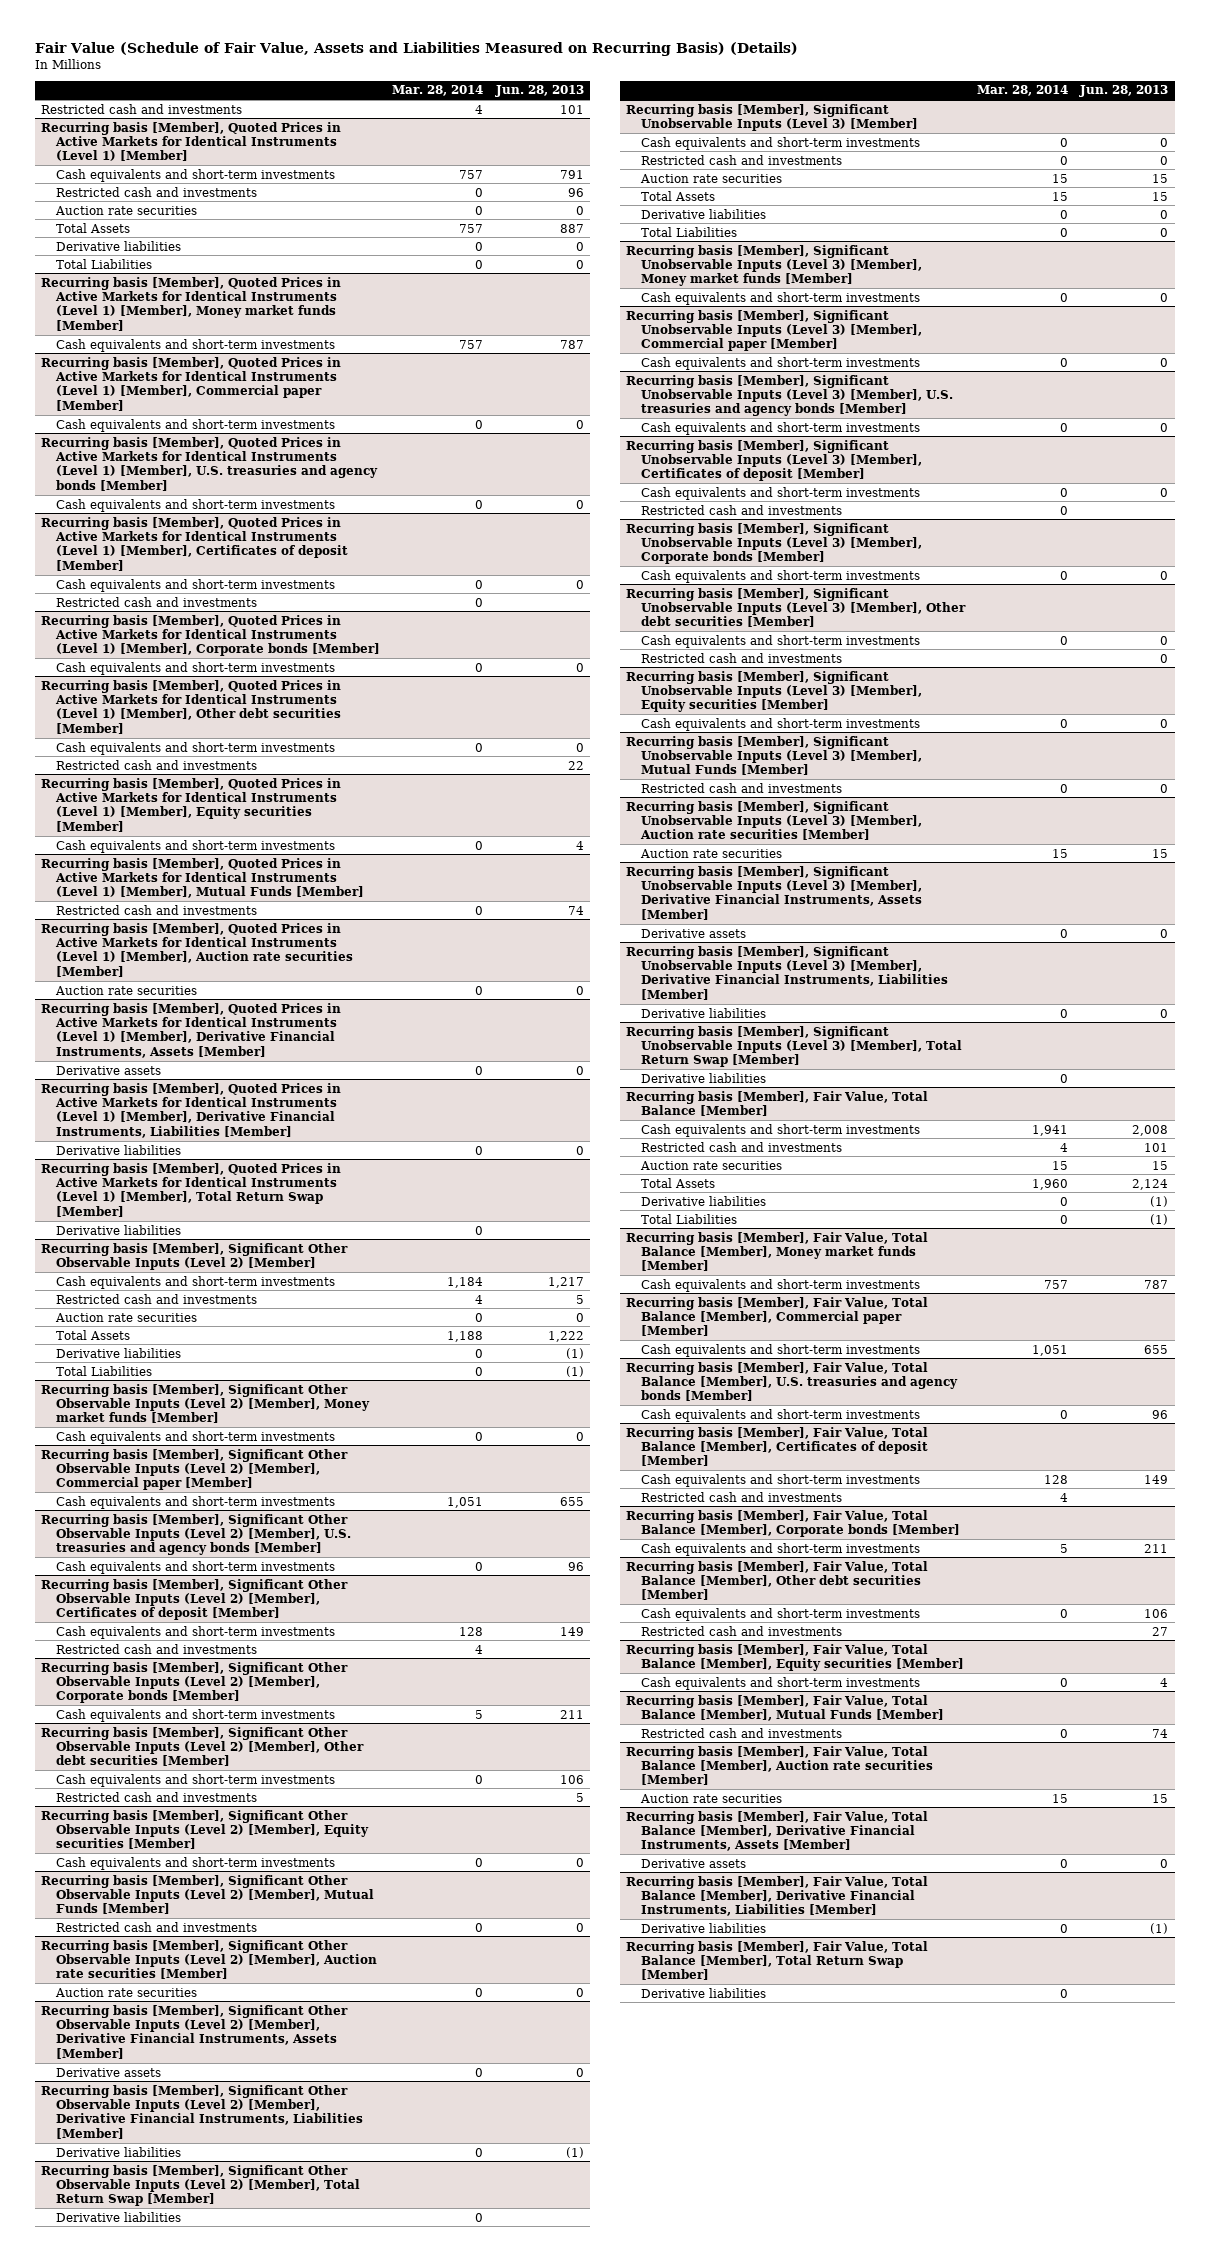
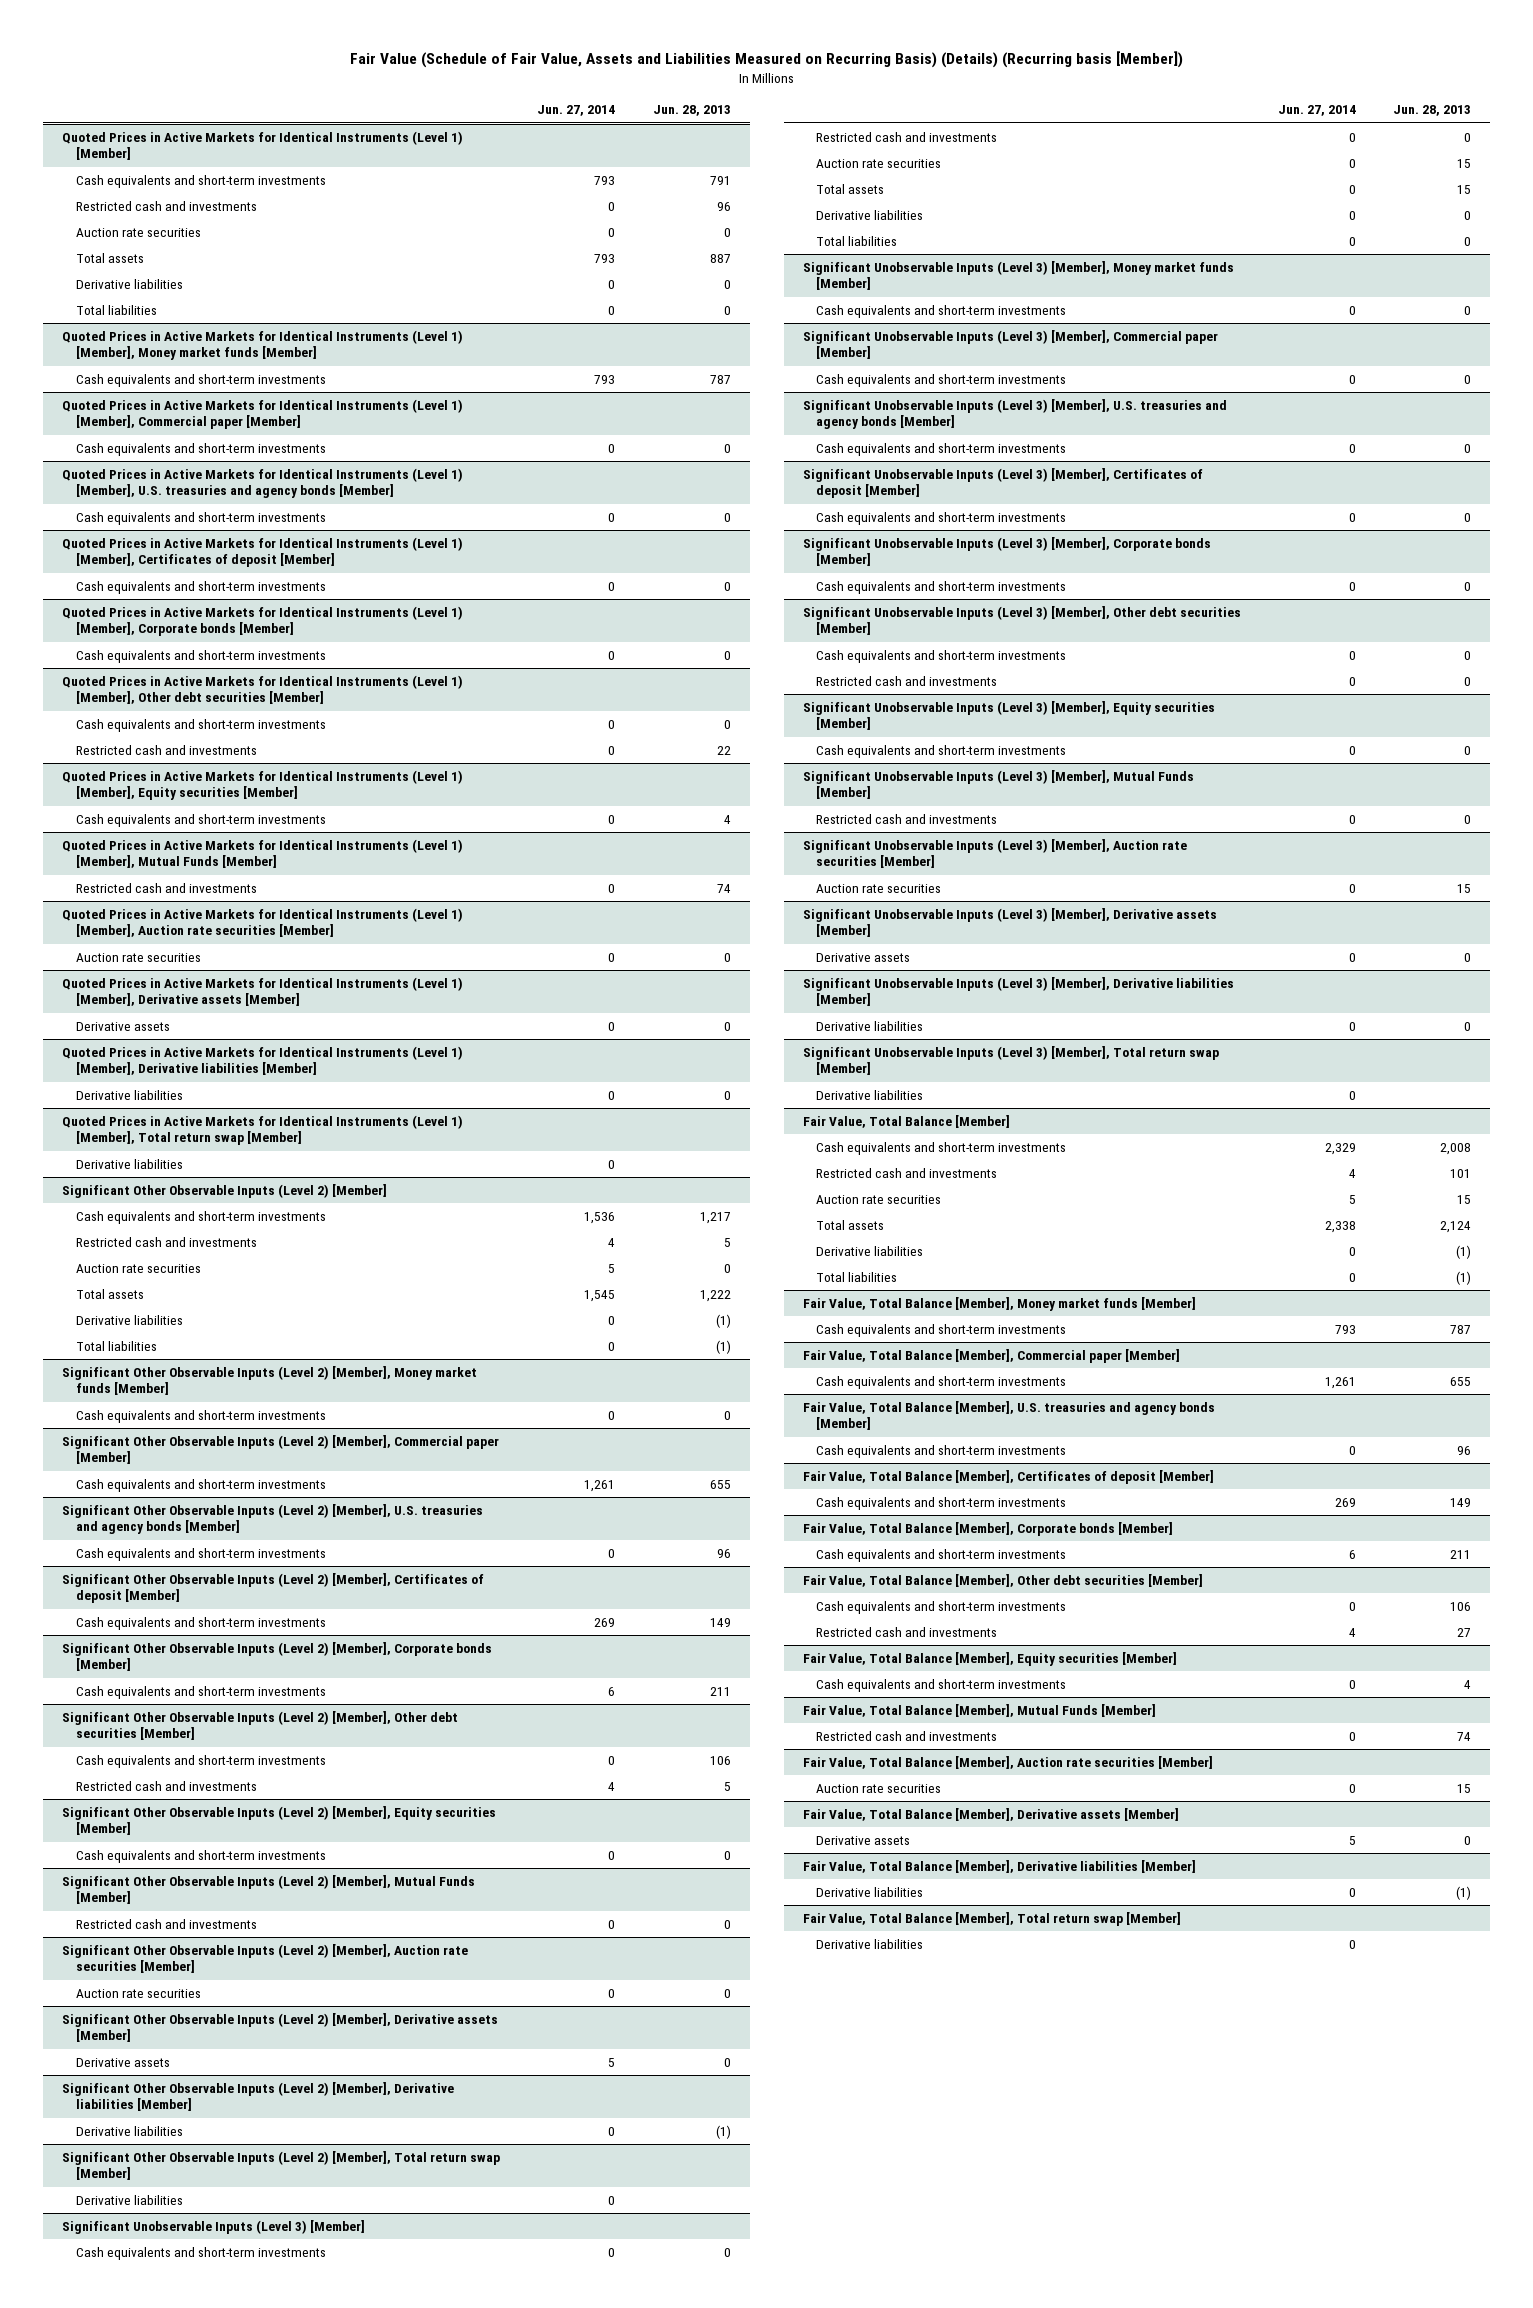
- Fair Value (Schedule of Fair Value, Assets and Liabilities Measured on Recurring Basis) (Details)
+ Fair Value (Schedule of Fair Value, Assets and Liabilities Measured on Recurring Basis) (Details) (Recurring basis [Member])
- | Mar. 28, 2014 | Jun. 28, 2013
+ | Jun. 27, 2014 | Jun. 28, 2013
- Restricted cash and investments | 4 | 101
- Recurring basis [Member], Quoted Prices in Active Markets for Identical Instruments (Level 1) [Member]
+ Quoted Prices in Active Markets for Identical Instruments (Level 1) [Member]
- Total Assets | 757 | 887
+ Total assets | 793 | 887
- Total Liabilities | 0 | 0
- Recurring basis [Member], Quoted Prices in Active Markets for Identical Instruments (Level 1) [Member], Money market funds [Member]
+ Total liabilities | 0 | 0
+ Quoted Prices in Active Markets for Identical Instruments (Level 1) [Member], Money market funds [Member]
- Recurring basis [Member], Quoted Prices in Active Markets for Identical Instruments (Level 1) [Member], Commercial paper [Member]
+ Quoted Prices in Active Markets for Identical Instruments (Level 1) [Member], Commercial paper [Member]
- Recurring basis [Member], Quoted Prices in Active Markets for Identical Instruments (Level 1) [Member], U.S. treasuries and agency bonds [Member]
+ Quoted Prices in Active Markets for Identical Instruments (Level 1) [Member], U.S. treasuries and agency bonds [Member]
- Recurring basis [Member], Quoted Prices in Active Markets for Identical Instruments (Level 1) [Member], Certificates of deposit [Member]
+ Quoted Prices in Active Markets for Identical Instruments (Level 1) [Member], Certificates of deposit [Member]
- Restricted cash and investments | 0 |
- Recurring basis [Member], Quoted Prices in Active Markets for Identical Instruments (Level 1) [Member], Corporate bonds [Member]
+ Quoted Prices in Active Markets for Identical Instruments (Level 1) [Member], Corporate bonds [Member]
- Recurring basis [Member], Quoted Prices in Active Markets for Identical Instruments (Level 1) [Member], Other debt securities [Member]
+ Quoted Prices in Active Markets for Identical Instruments (Level 1) [Member], Other debt securities [Member]
- Recurring basis [Member], Quoted Prices in Active Markets for Identical Instruments (Level 1) [Member], Equity securities [Member]
+ Quoted Prices in Active Markets for Identical Instruments (Level 1) [Member], Equity securities [Member]
- Recurring basis [Member], Quoted Prices in Active Markets for Identical Instruments (Level 1) [Member], Mutual Funds [Member]
+ Quoted Prices in Active Markets for Identical Instruments (Level 1) [Member], Mutual Funds [Member]
- Recurring basis [Member], Quoted Prices in Active Markets for Identical Instruments (Level 1) [Member], Auction rate securities [Member]
+ Quoted Prices in Active Markets for Identical Instruments (Level 1) [Member], Auction rate securities [Member]
- Recurring basis [Member], Quoted Prices in Active Markets for Identical Instruments (Level 1) [Member], Derivative Financial Instruments, Assets [Member]
+ Quoted Prices in Active Markets for Identical Instruments (Level 1) [Member], Derivative assets [Member]
- Recurring basis [Member], Quoted Prices in Active Markets for Identical Instruments (Level 1) [Member], Derivative Financial Instruments, Liabilities [Member]
+ Quoted Prices in Active Markets for Identical Instruments (Level 1) [Member], Derivative liabilities [Member]
- Recurring basis [Member], Quoted Prices in Active Markets for Identical Instruments (Level 1) [Member], Total Return Swap [Member]
+ Quoted Prices in Active Markets for Identical Instruments (Level 1) [Member], Total return swap [Member]
- Recurring basis [Member], Significant Other Observable Inputs (Level 2) [Member]
+ Significant Other Observable Inputs (Level 2) [Member]
- Total Assets | 1,188 | 1,222
+ Total assets | 1,545 | 1,222
- Total Liabilities | 0 | (1)
- Recurring basis [Member], Significant Other Observable Inputs (Level 2) [Member], Money market funds [Member]
+ Total liabilities | 0 | (1)
+ Significant Other Observable Inputs (Level 2) [Member], Money market funds [Member]
- Recurring basis [Member], Significant Other Observable Inputs (Level 2) [Member], Commercial paper [Member]
+ Significant Other Observable Inputs (Level 2) [Member], Commercial paper [Member]
- Recurring basis [Member], Significant Other Observable Inputs (Level 2) [Member], U.S. treasuries and agency bonds [Member]
+ Significant Other Observable Inputs (Level 2) [Member], U.S. treasuries and agency bonds [Member]
- Recurring basis [Member], Significant Other Observable Inputs (Level 2) [Member], Certificates of deposit [Member]
+ Significant Other Observable Inputs (Level 2) [Member], Certificates of deposit [Member]
- Restricted cash and investments | 4 |
- Recurring basis [Member], Significant Other Observable Inputs (Level 2) [Member], Corporate bonds [Member]
+ Significant Other Observable Inputs (Level 2) [Member], Corporate bonds [Member]
- Recurring basis [Member], Significant Other Observable Inputs (Level 2) [Member], Other debt securities [Member]
+ Significant Other Observable Inputs (Level 2) [Member], Other debt securities [Member]
- Recurring basis [Member], Significant Other Observable Inputs (Level 2) [Member], Equity securities [Member]
+ Significant Other Observable Inputs (Level 2) [Member], Equity securities [Member]
- Recurring basis [Member], Significant Other Observable Inputs (Level 2) [Member], Mutual Funds [Member]
+ Significant Other Observable Inputs (Level 2) [Member], Mutual Funds [Member]
- Recurring basis [Member], Significant Other Observable Inputs (Level 2) [Member], Auction rate securities [Member]
+ Significant Other Observable Inputs (Level 2) [Member], Auction rate securities [Member]
- Recurring basis [Member], Significant Other Observable Inputs (Level 2) [Member], Derivative Financial Instruments, Assets [Member]
+ Significant Other Observable Inputs (Level 2) [Member], Derivative assets [Member]
- Recurring basis [Member], Significant Other Observable Inputs (Level 2) [Member], Derivative Financial Instruments, Liabilities [Member]
+ Significant Other Observable Inputs (Level 2) [Member], Derivative liabilities [Member]
- Recurring basis [Member], Significant Other Observable Inputs (Level 2) [Member], Total Return Swap [Member]
+ Significant Other Observable Inputs (Level 2) [Member], Total return swap [Member]
- Recurring basis [Member], Significant Unobservable Inputs (Level 3) [Member]
+ Significant Unobservable Inputs (Level 3) [Member]
- Total Assets | 15 | 15
+ Total assets | 0 | 15
- Total Liabilities | 0 | 0
- Recurring basis [Member], Significant Unobservable Inputs (Level 3) [Member], Money market funds [Member]
+ Total liabilities | 0 | 0
+ Significant Unobservable Inputs (Level 3) [Member], Money market funds [Member]
- Recurring basis [Member], Significant Unobservable Inputs (Level 3) [Member], Commercial paper [Member]
+ Significant Unobservable Inputs (Level 3) [Member], Commercial paper [Member]
- Recurring basis [Member], Significant Unobservable Inputs (Level 3) [Member], U.S. treasuries and agency bonds [Member]
+ Significant Unobservable Inputs (Level 3) [Member], U.S. treasuries and agency bonds [Member]
- Recurring basis [Member], Significant Unobservable Inputs (Level 3) [Member], Certificates of deposit [Member]
+ Significant Unobservable Inputs (Level 3) [Member], Certificates of deposit [Member]
- Restricted cash and investments | 0 |
- Recurring basis [Member], Significant Unobservable Inputs (Level 3) [Member], Corporate bonds [Member]
+ Significant Unobservable Inputs (Level 3) [Member], Corporate bonds [Member]
- Recurring basis [Member], Significant Unobservable Inputs (Level 3) [Member], Other debt securities [Member]
+ Significant Unobservable Inputs (Level 3) [Member], Other debt securities [Member]
- Recurring basis [Member], Significant Unobservable Inputs (Level 3) [Member], Equity securities [Member]
+ Significant Unobservable Inputs (Level 3) [Member], Equity securities [Member]
- Recurring basis [Member], Significant Unobservable Inputs (Level 3) [Member], Mutual Funds [Member]
+ Significant Unobservable Inputs (Level 3) [Member], Mutual Funds [Member]
- Recurring basis [Member], Significant Unobservable Inputs (Level 3) [Member], Auction rate securities [Member]
+ Significant Unobservable Inputs (Level 3) [Member], Auction rate securities [Member]
- Recurring basis [Member], Significant Unobservable Inputs (Level 3) [Member], Derivative Financial Instruments, Assets [Member]
+ Significant Unobservable Inputs (Level 3) [Member], Derivative assets [Member]
- Recurring basis [Member], Significant Unobservable Inputs (Level 3) [Member], Derivative Financial Instruments, Liabilities [Member]
+ Significant Unobservable Inputs (Level 3) [Member], Derivative liabilities [Member]
- Recurring basis [Member], Significant Unobservable Inputs (Level 3) [Member], Total Return Swap [Member]
+ Significant Unobservable Inputs (Level 3) [Member], Total return swap [Member]
- Recurring basis [Member], Fair Value, Total Balance [Member]
+ Fair Value, Total Balance [Member]
- Total Assets | 1,960 | 2,124
+ Total assets | 2,338 | 2,124
- Total Liabilities | 0 | (1)
- Recurring basis [Member], Fair Value, Total Balance [Member], Money market funds [Member]
+ Total liabilities | 0 | (1)
+ Fair Value, Total Balance [Member], Money market funds [Member]
- Recurring basis [Member], Fair Value, Total Balance [Member], Commercial paper [Member]
+ Fair Value, Total Balance [Member], Commercial paper [Member]
- Recurring basis [Member], Fair Value, Total Balance [Member], U.S. treasuries and agency bonds [Member]
+ Fair Value, Total Balance [Member], U.S. treasuries and agency bonds [Member]
- Recurring basis [Member], Fair Value, Total Balance [Member], Certificates of deposit [Member]
+ Fair Value, Total Balance [Member], Certificates of deposit [Member]
- Restricted cash and investments | 4 |
- Recurring basis [Member], Fair Value, Total Balance [Member], Corporate bonds [Member]
+ Fair Value, Total Balance [Member], Corporate bonds [Member]
- Recurring basis [Member], Fair Value, Total Balance [Member], Other debt securities [Member]
+ Fair Value, Total Balance [Member], Other debt securities [Member]
- Recurring basis [Member], Fair Value, Total Balance [Member], Equity securities [Member]
+ Fair Value, Total Balance [Member], Equity securities [Member]
- Recurring basis [Member], Fair Value, Total Balance [Member], Mutual Funds [Member]
+ Fair Value, Total Balance [Member], Mutual Funds [Member]
- Recurring basis [Member], Fair Value, Total Balance [Member], Auction rate securities [Member]
+ Fair Value, Total Balance [Member], Auction rate securities [Member]
- Recurring basis [Member], Fair Value, Total Balance [Member], Derivative Financial Instruments, Assets [Member]
+ Fair Value, Total Balance [Member], Derivative assets [Member]
- Recurring basis [Member], Fair Value, Total Balance [Member], Derivative Financial Instruments, Liabilities [Member]
+ Fair Value, Total Balance [Member], Derivative liabilities [Member]
- Recurring basis [Member], Fair Value, Total Balance [Member], Total Return Swap [Member]
+ Fair Value, Total Balance [Member], Total return swap [Member]

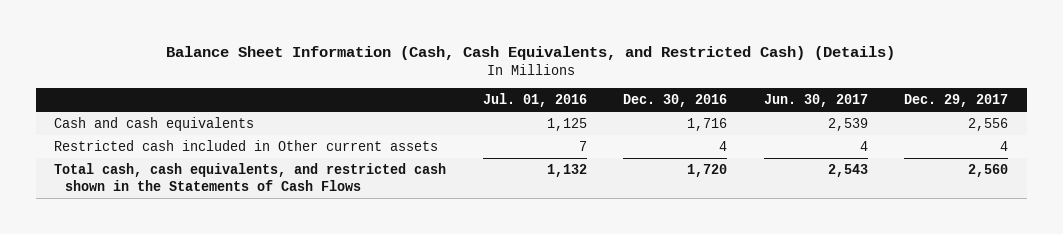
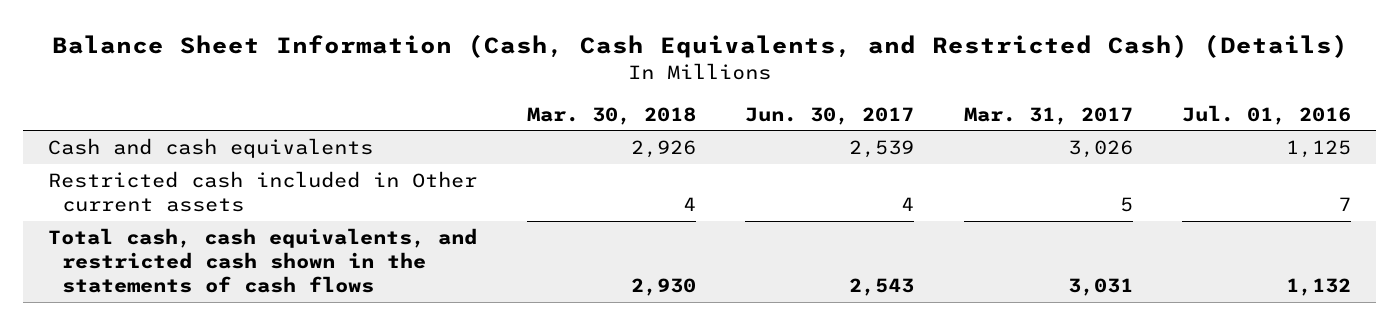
- | Jul. 01, 2016 | Dec. 30, 2016 | Jun. 30, 2017 | Dec. 29, 2017
+ | Mar. 30, 2018 | Jun. 30, 2017 | Mar. 31, 2017 | Jul. 01, 2016
- Total cash, cash equivalents, and restricted cash shown in the Statements of Cash Flows | 1,132 | 1,720 | 2,543 | 2,560
+ Total cash, cash equivalents, and restricted cash shown in the statements of cash flows | 2,930 | 2,543 | 3,031 | 1,132

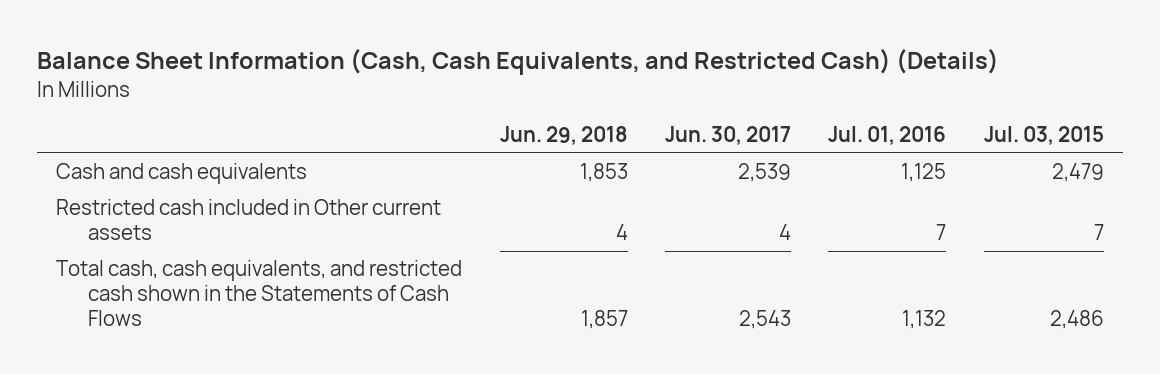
- | Mar. 30, 2018 | Jun. 30, 2017 | Mar. 31, 2017 | Jul. 01, 2016
+ | Jun. 29, 2018 | Jun. 30, 2017 | Jul. 01, 2016 | Jul. 03, 2015
- Total cash, cash equivalents, and restricted cash shown in the statements of cash flows | 2,930 | 2,543 | 3,031 | 1,132
+ Total cash, cash equivalents, and restricted cash shown in the Statements of Cash Flows | 1,857 | 2,543 | 1,132 | 2,486

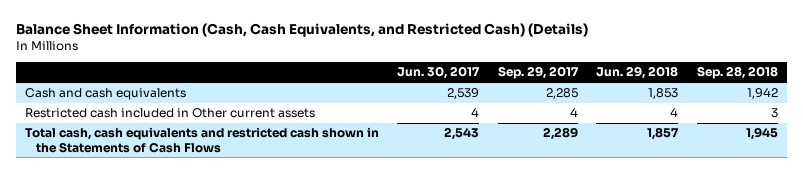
- | Jun. 29, 2018 | Jun. 30, 2017 | Jul. 01, 2016 | Jul. 03, 2015
+ | Jun. 30, 2017 | Sep. 29, 2017 | Jun. 29, 2018 | Sep. 28, 2018
- Total cash, cash equivalents, and restricted cash shown in the Statements of Cash Flows | 1,857 | 2,543 | 1,132 | 2,486
+ Total cash, cash equivalents and restricted cash shown in the Statements of Cash Flows | 2,543 | 2,289 | 1,857 | 1,945

